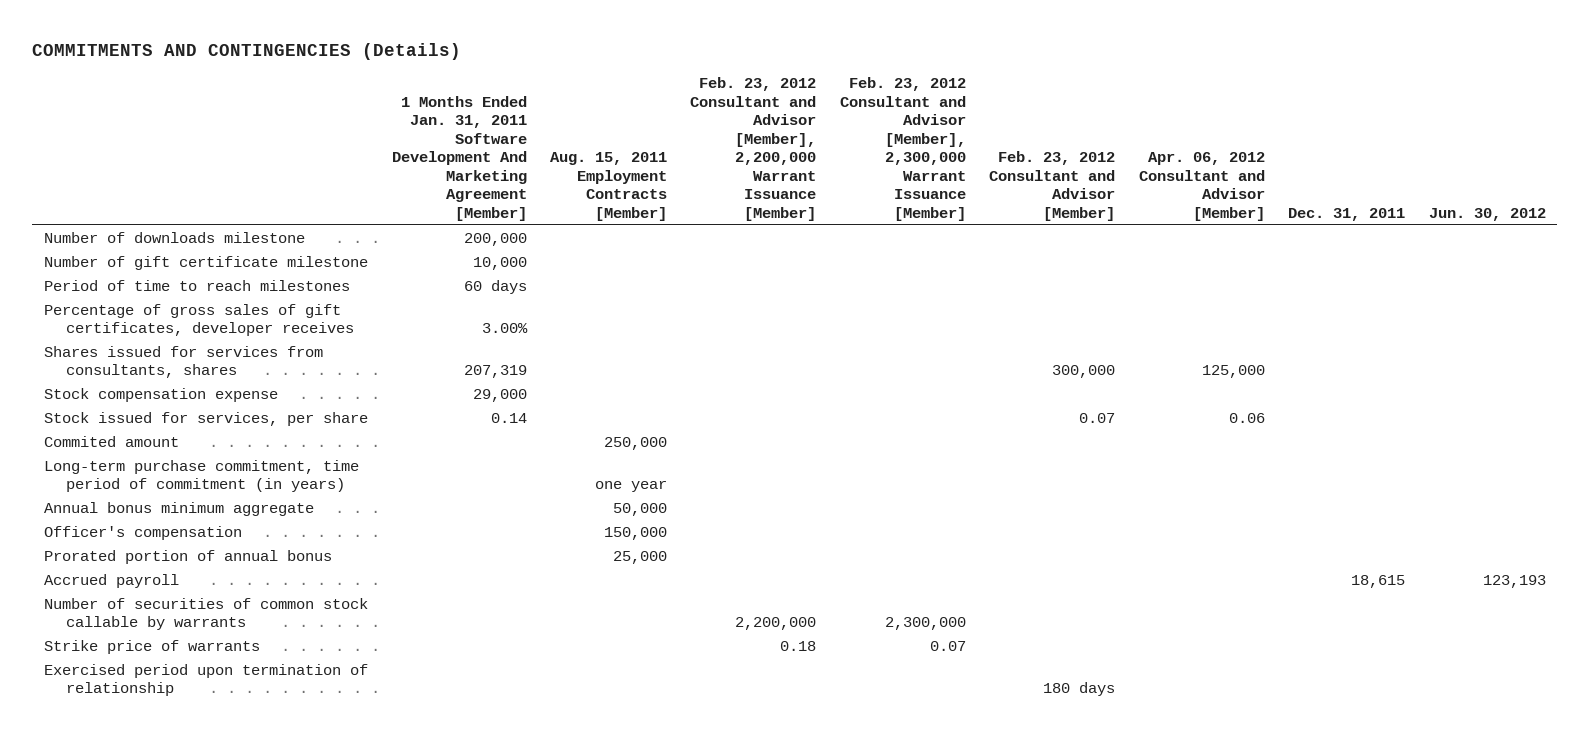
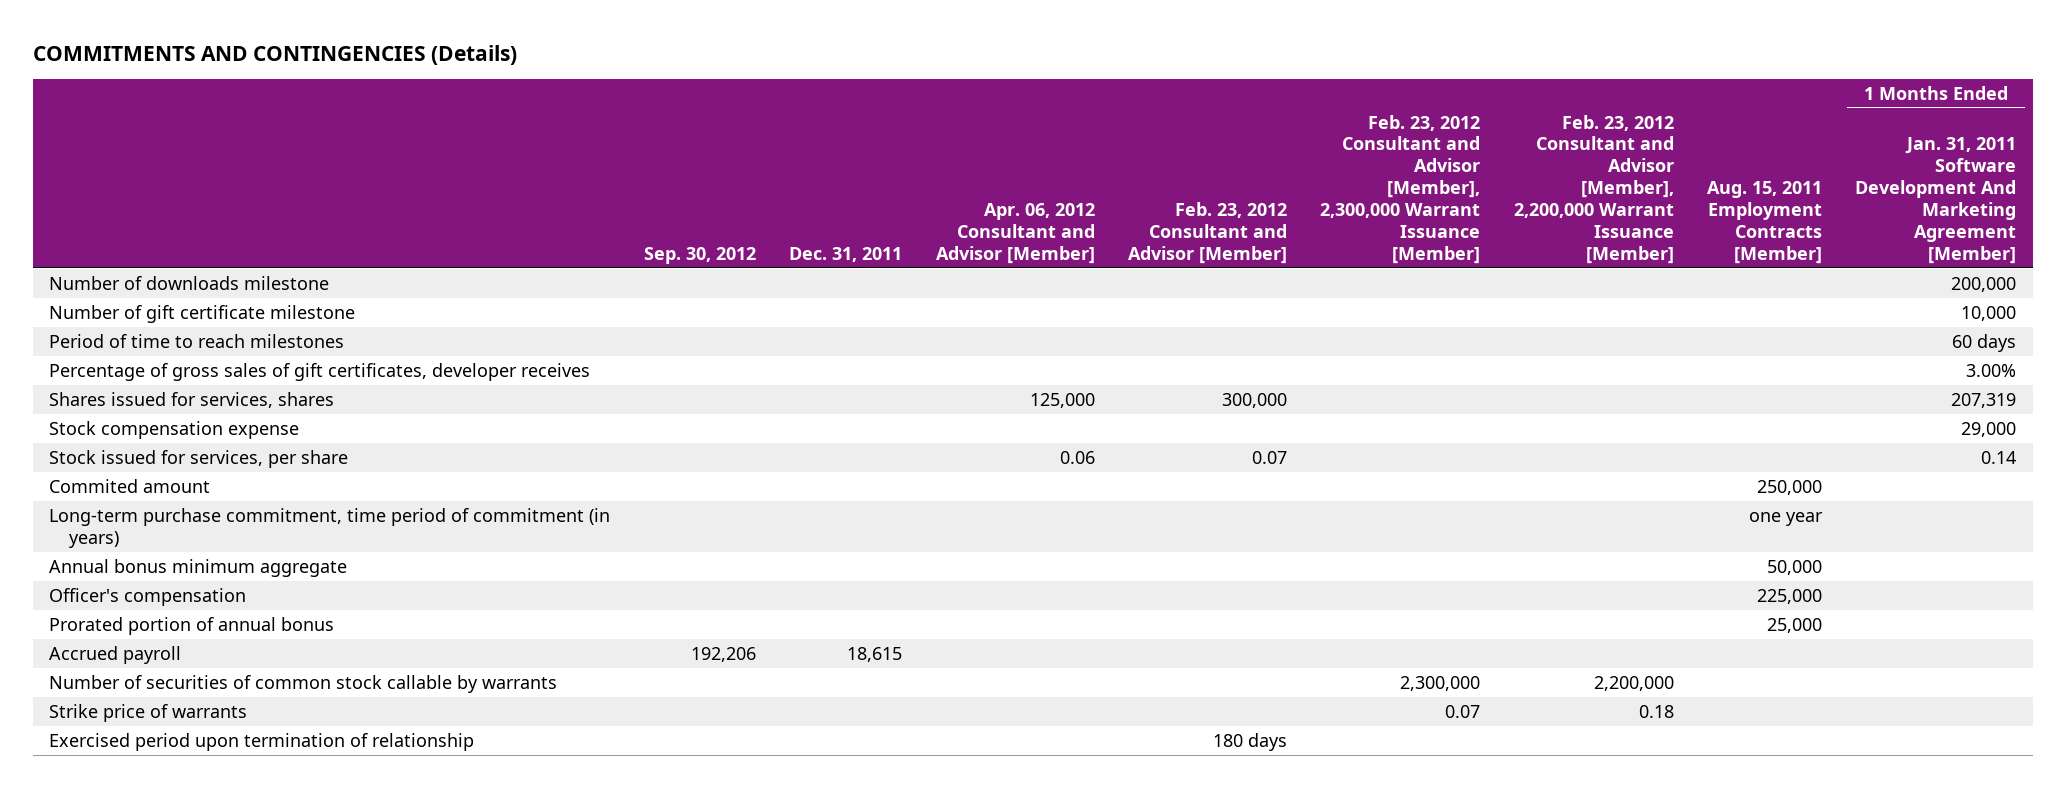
- | 1 Months Ended Jan. 31, 2011 Software Development And Marketing Agreement [Member] | Aug. 15, 2011 Employment Contracts [Member] | Feb. 23, 2012 Consultant and Advisor [Member], 2,200,000 Warrant Issuance [Member] | Feb. 23, 2012 Consultant and Advisor [Member], 2,300,000 Warrant Issuance [Member] | Feb. 23, 2012 Consultant and Advisor [Member] | Apr. 06, 2012 Consultant and Advisor [Member] | Dec. 31, 2011 | Jun. 30, 2012
+ | Sep. 30, 2012 | Dec. 31, 2011 | Apr. 06, 2012 Consultant and Advisor [Member] | Feb. 23, 2012 Consultant and Advisor [Member] | Feb. 23, 2012 Consultant and Advisor [Member], 2,300,000 Warrant Issuance [Member] | Feb. 23, 2012 Consultant and Advisor [Member], 2,200,000 Warrant Issuance [Member] | Aug. 15, 2011 Employment Contracts [Member] | 1 Months Ended Jan. 31, 2011 Software Development And Marketing Agreement [Member]
- Shares issued for services from consultants, shares | 207,319 | | | | 300,000 | 125,000 | |
+ Shares issued for services, shares | | | 125,000 | 300,000 | | | | 207,319
- Officer's compensation | | 150,000 | | | | | |
+ Officer's compensation | | | | | | | 225,000 |

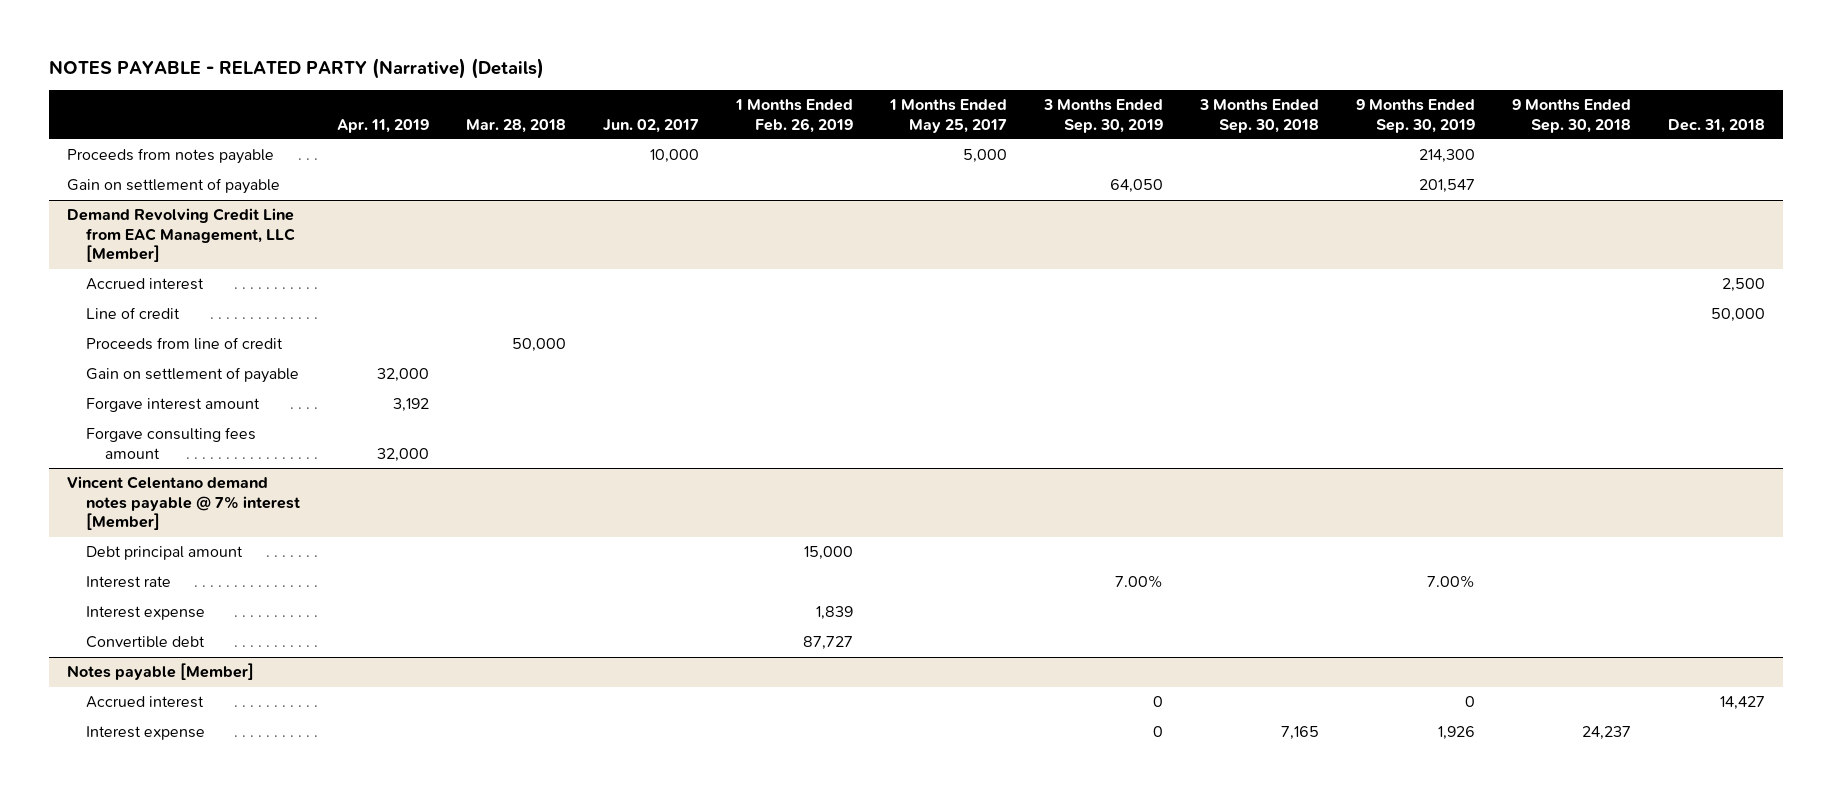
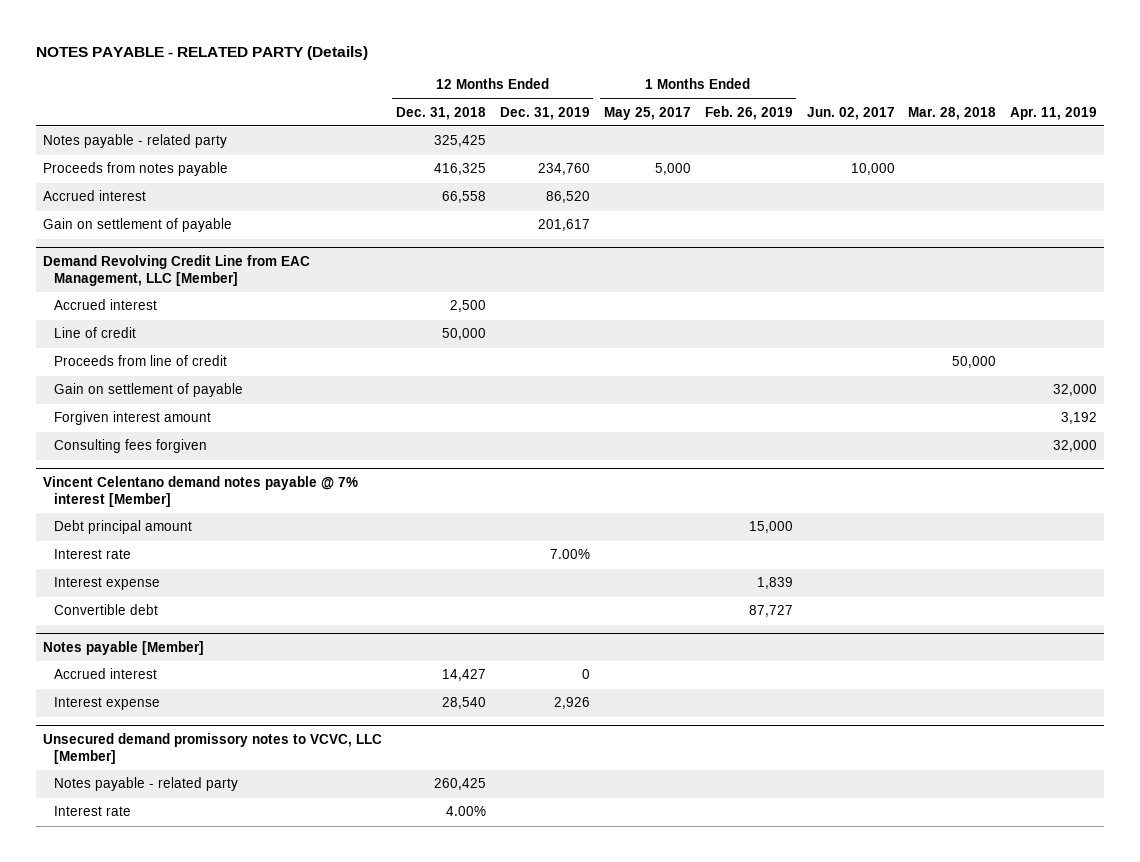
- NOTES PAYABLE - RELATED PARTY (Narrative) (Details)
+ NOTES PAYABLE - RELATED PARTY (Details)
- | Apr. 11, 2019 | Mar. 28, 2018 | Jun. 02, 2017 | 1 Months Ended Feb. 26, 2019 | 1 Months Ended May 25, 2017 | 3 Months Ended Sep. 30, 2019 | 3 Months Ended Sep. 30, 2018 | 9 Months Ended Sep. 30, 2019 | 9 Months Ended Sep. 30, 2018 | Dec. 31, 2018
+ | 12 Months Ended Dec. 31, 2018 | 12 Months Ended Dec. 31, 2019 | 1 Months Ended May 25, 2017 | 1 Months Ended Feb. 26, 2019 | Jun. 02, 2017 | Mar. 28, 2018 | Apr. 11, 2019
+ Notes payable - related party | 325,425 | | | | | |
+ Accrued interest | 66,558 | 86,520 | | | | |
@ Demand Revolving Credit Line from EAC Management, LLC [Member]
- Forgave interest amount | 3,192 | | | | | | | | |
- Forgave consulting fees amount | 32,000 | | | | | | | | |
+ Forgiven interest amount | | | | | | | 3,192
+ Consulting fees forgiven | | | | | | | 32,000
+ Unsecured demand promissory notes to VCVC, LLC [Member]
+ Notes payable - related party | 260,425 | | | | | |
+ Interest rate | 4.00% | | | | | |

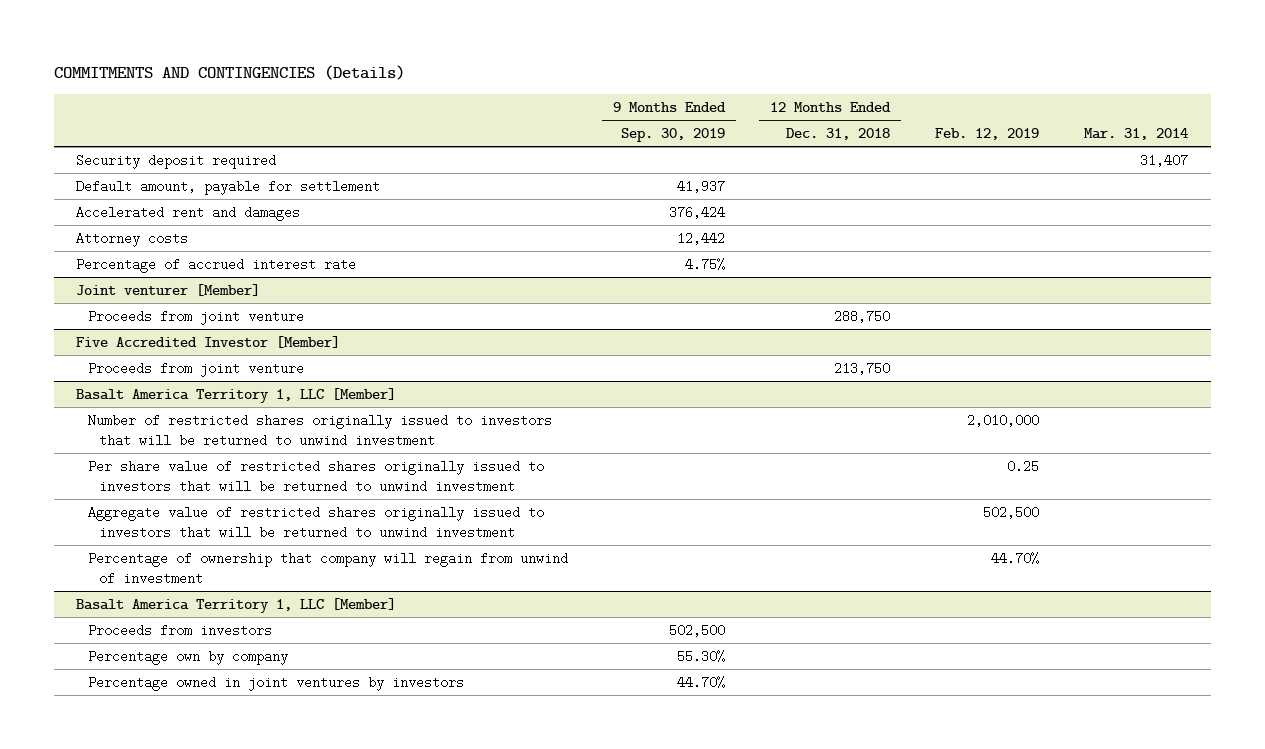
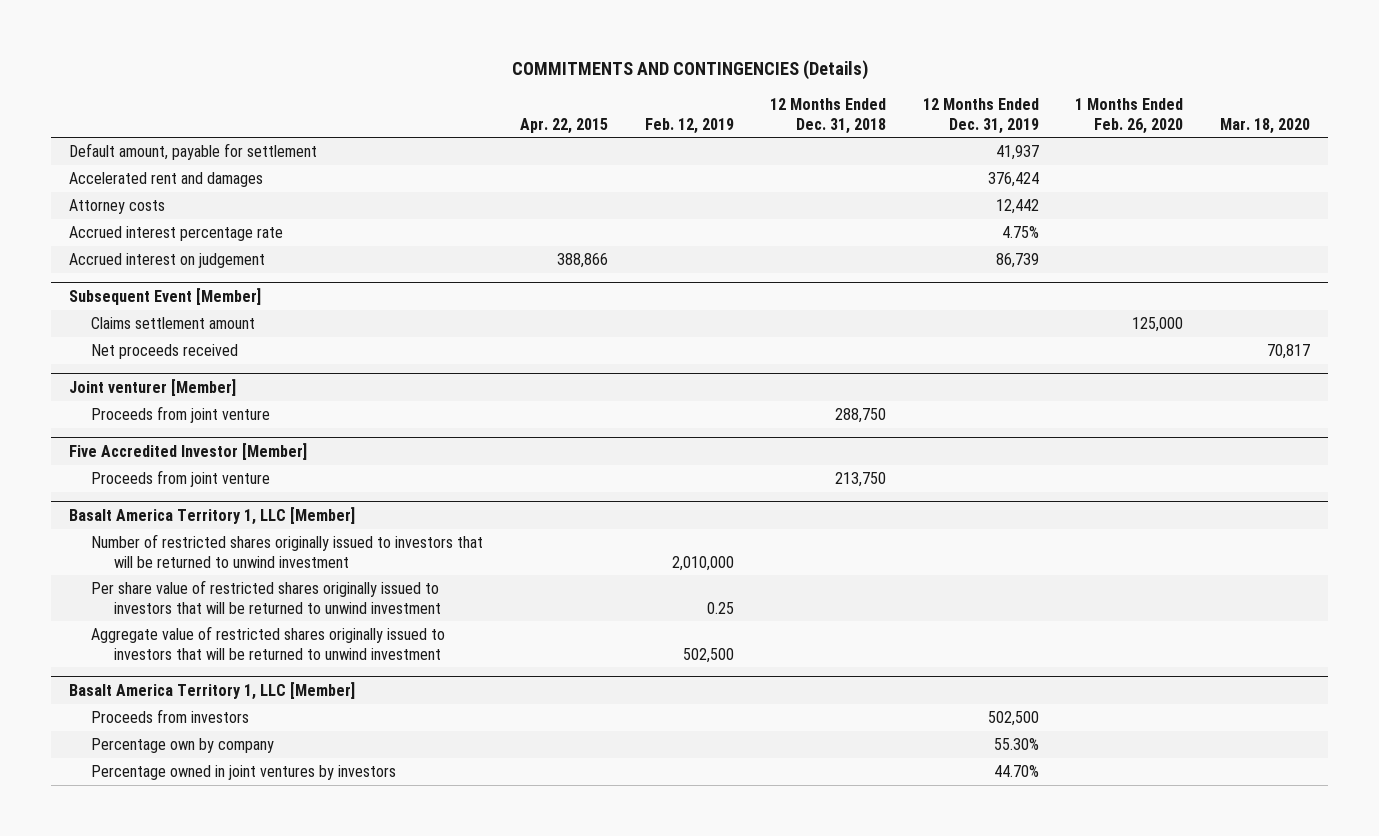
- | 9 Months Ended Sep. 30, 2019 | 12 Months Ended Dec. 31, 2018 | Feb. 12, 2019 | Mar. 31, 2014
+ | Apr. 22, 2015 | Feb. 12, 2019 | 12 Months Ended Dec. 31, 2018 | 12 Months Ended Dec. 31, 2019 | 1 Months Ended Feb. 26, 2020 | Mar. 18, 2020
- Security deposit required | | | | 31,407
- Percentage of accrued interest rate | 4.75% | | |
+ Accrued interest percentage rate | | | | 4.75% | |
+ Accrued interest on judgement | 388,866 | | | 86,739 | |
+ Subsequent Event [Member]
+ Claims settlement amount | | | | | 125,000 |
+ Net proceeds received | | | | | | 70,817
@ Basalt America Territory 1, LLC [Member]
- Percentage of ownership that company will regain from unwind of investment | | | 44.70% |

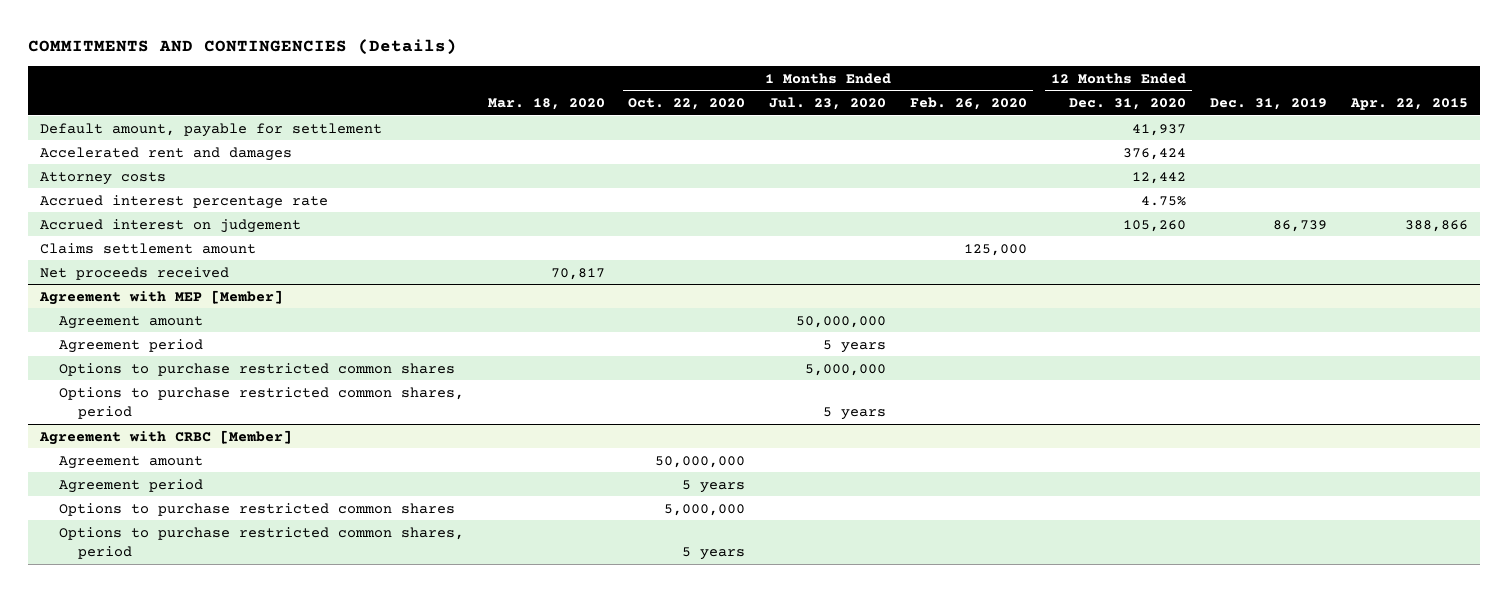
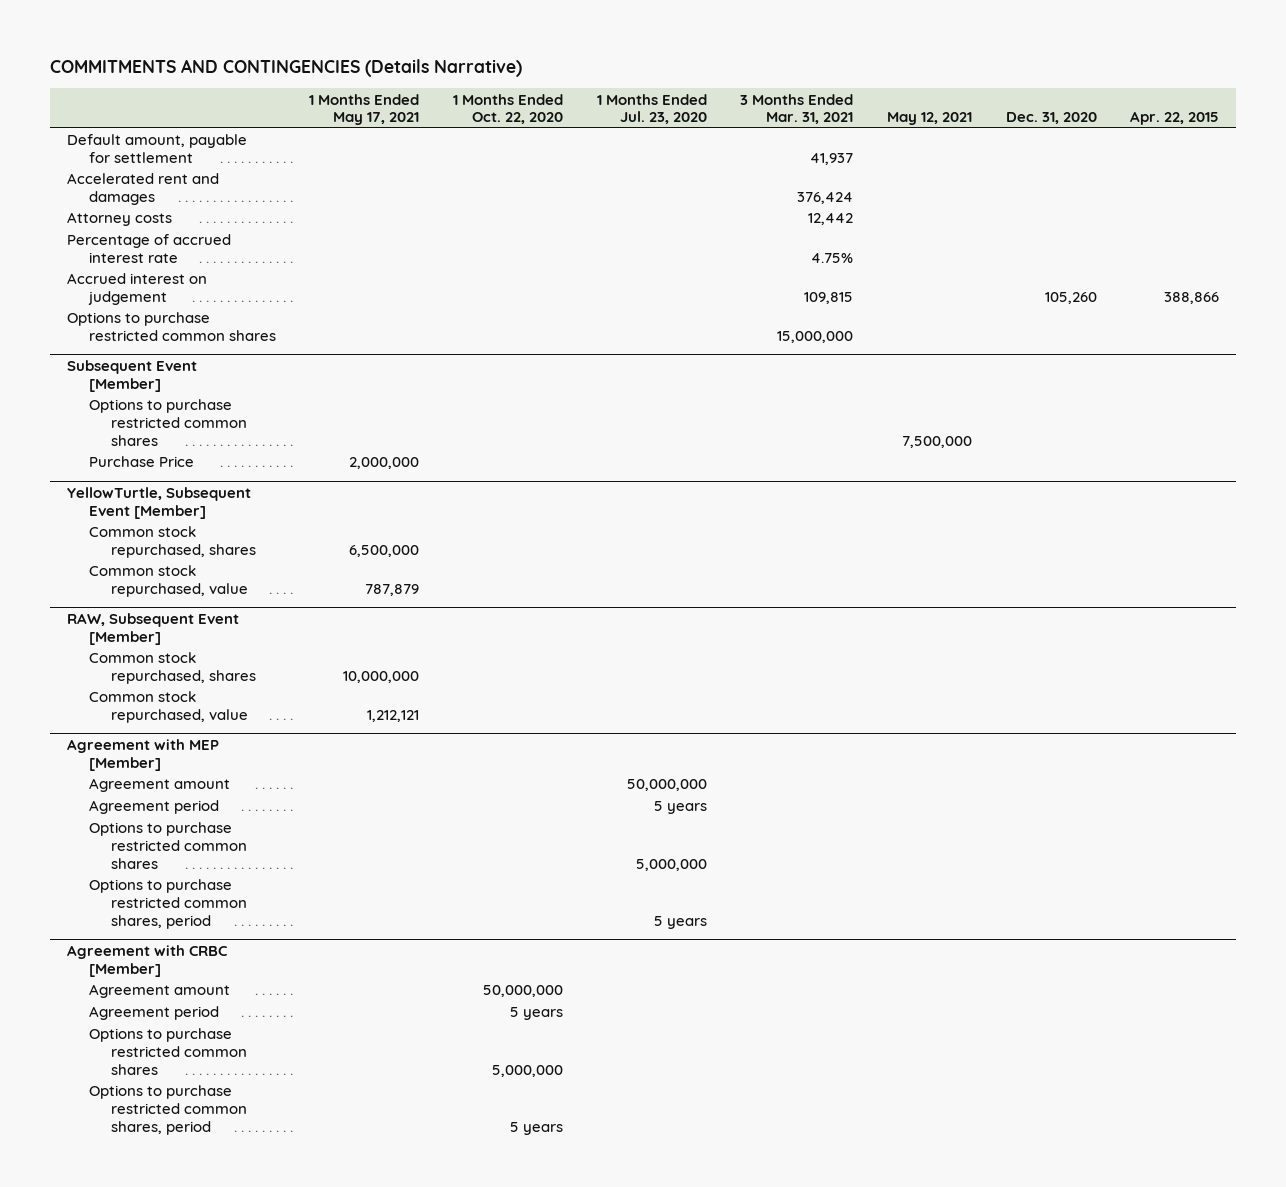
- COMMITMENTS AND CONTINGENCIES (Details)
+ COMMITMENTS AND CONTINGENCIES (Details Narrative)
- | Mar. 18, 2020 | 1 Months Ended Oct. 22, 2020 | 1 Months Ended Jul. 23, 2020 | 1 Months Ended Feb. 26, 2020 | 12 Months Ended Dec. 31, 2020 | Dec. 31, 2019 | Apr. 22, 2015
+ | 1 Months Ended May 17, 2021 | 1 Months Ended Oct. 22, 2020 | 1 Months Ended Jul. 23, 2020 | 3 Months Ended Mar. 31, 2021 | May 12, 2021 | Dec. 31, 2020 | Apr. 22, 2015
- Accrued interest percentage rate | | | | | 4.75% | |
+ Percentage of accrued interest rate | | | | 4.75% | | |
- Claims settlement amount | | | | 125,000 | | |
- Net proceeds received | 70,817 | | | | | |
+ Options to purchase restricted common shares | | | | 15,000,000 | | |
+ Subsequent Event [Member]
+ Options to purchase restricted common shares | | | | | 7,500,000 | |
+ Purchase Price | 2,000,000 | | | | | |
+ YellowTurtle, Subsequent Event [Member]
+ Common stock repurchased, shares | 6,500,000 | | | | | |
+ Common stock repurchased, value | 787,879 | | | | | |
+ RAW, Subsequent Event [Member]
+ Common stock repurchased, shares | 10,000,000 | | | | | |
+ Common stock repurchased, value | 1,212,121 | | | | | |

